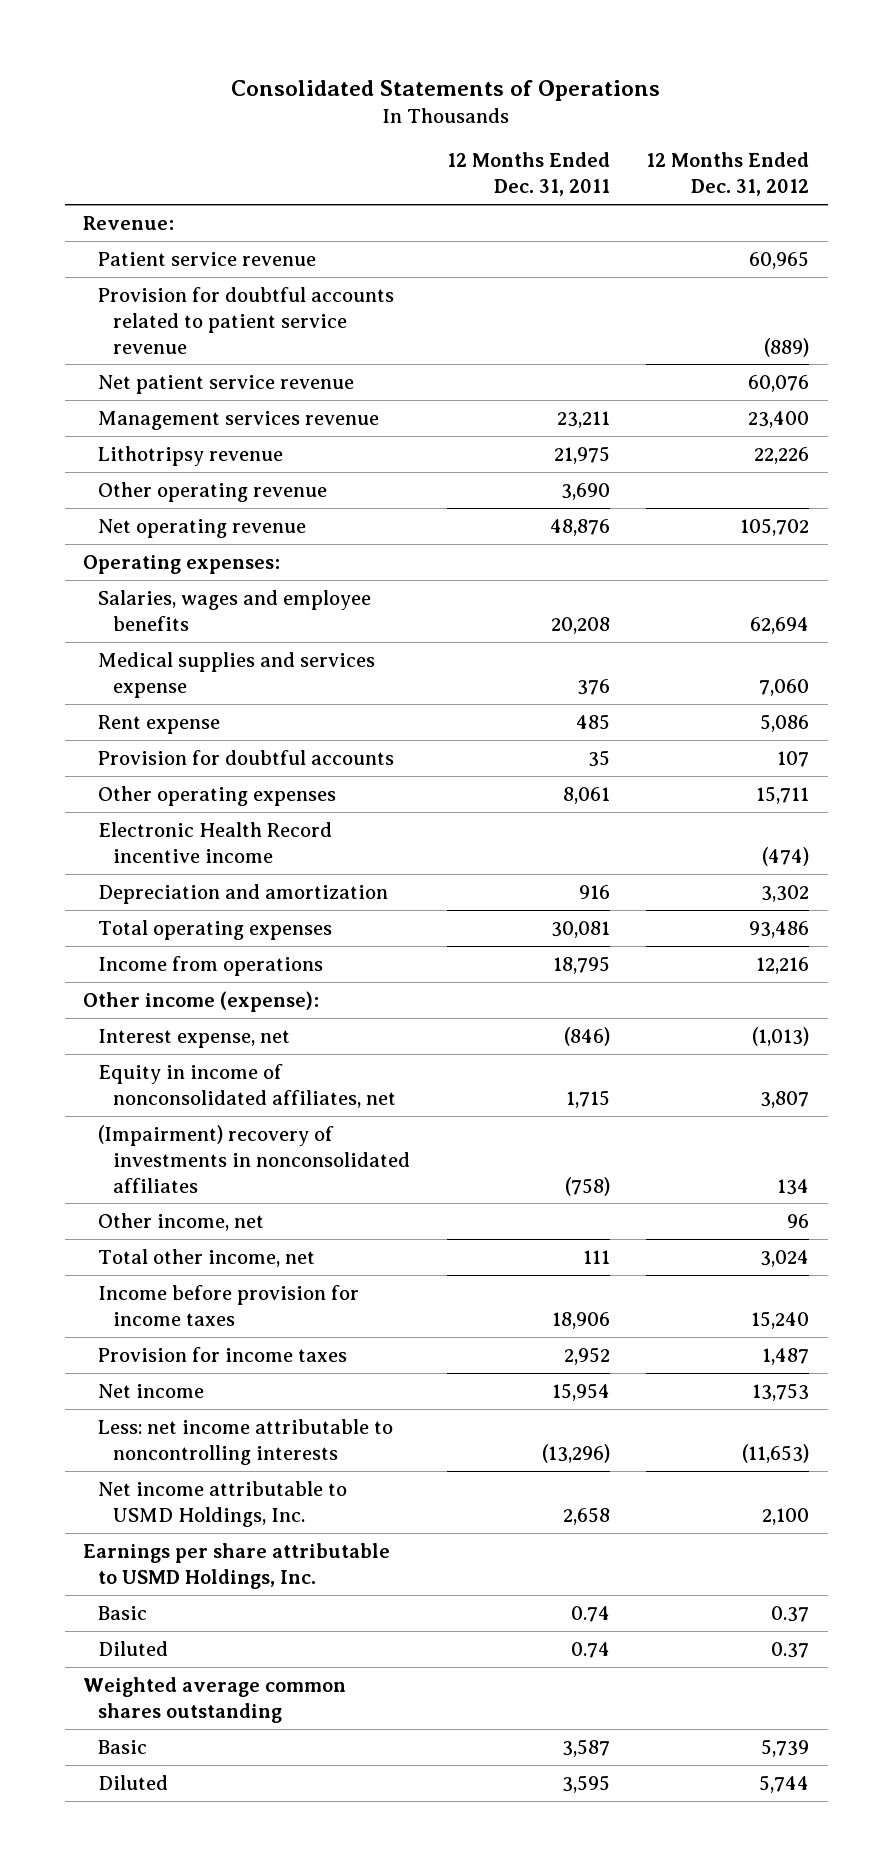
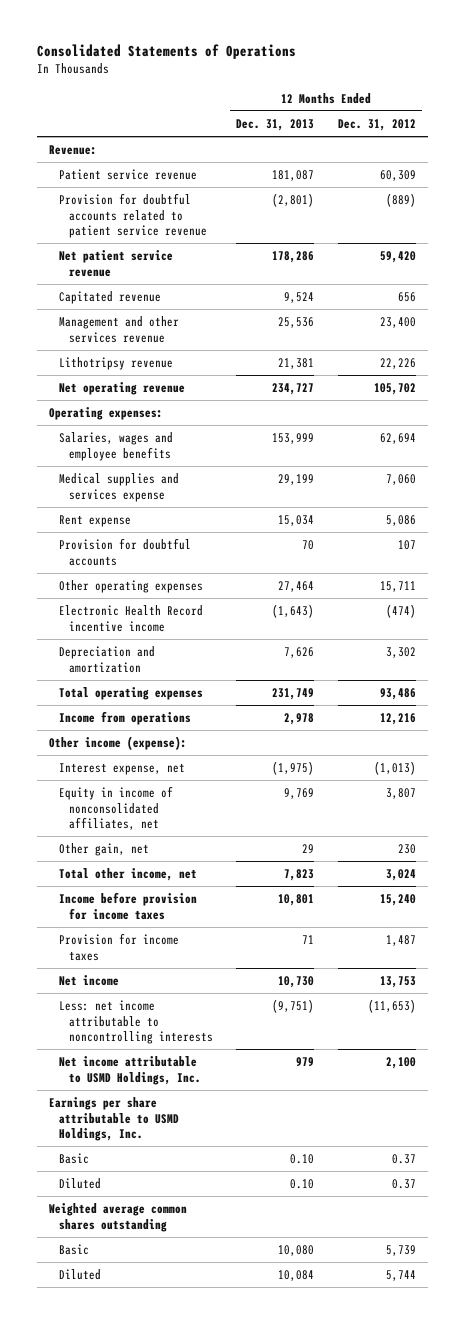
- | 12 Months Ended Dec. 31, 2011 | 12 Months Ended Dec. 31, 2012
+ | 12 Months Ended Dec. 31, 2013 | 12 Months Ended Dec. 31, 2012
- Patient service revenue | | 60,965
+ Patient service revenue | 181,087 | 60,309
- Net patient service revenue | | 60,076
- Management services revenue | 23,211 | 23,400
+ Net patient service revenue | 178,286 | 59,420
+ Capitated revenue | 9,524 | 656
+ Management and other services revenue | 25,536 | 23,400
- Other operating revenue | 3,690 |
- (Impairment) recovery of investments in nonconsolidated affiliates | (758) | 134
- Other income, net | | 96
+ Other gain, net | 29 | 230

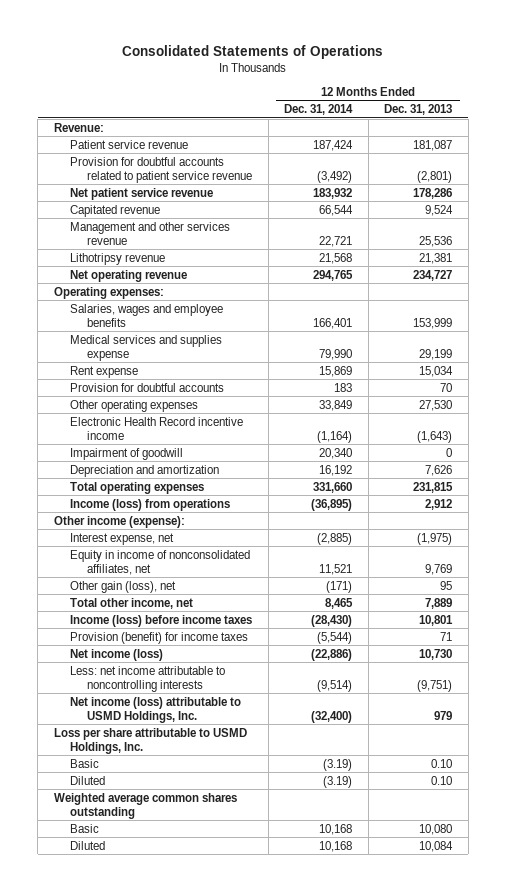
- | 12 Months Ended Dec. 31, 2013 | 12 Months Ended Dec. 31, 2012
+ | 12 Months Ended Dec. 31, 2014 | 12 Months Ended Dec. 31, 2013
- Medical supplies and services expense | 29,199 | 7,060
+ Medical services and supplies expense | 79,990 | 29,199
- Other operating expenses | 27,464 | 15,711
+ Other operating expenses | 33,849 | 27,530
+ Impairment of goodwill | 20,340 | 0
- Total operating expenses | 231,749 | 93,486
- Income from operations | 2,978 | 12,216
+ Total operating expenses | 331,660 | 231,815
+ Income (loss) from operations | (36,895) | 2,912
- Other gain, net | 29 | 230
- Total other income, net | 7,823 | 3,024
- Income before provision for income taxes | 10,801 | 15,240
- Provision for income taxes | 71 | 1,487
- Net income | 10,730 | 13,753
+ Other gain (loss), net | (171) | 95
+ Total other income, net | 8,465 | 7,889
+ Income (loss) before income taxes | (28,430) | 10,801
+ Provision (benefit) for income taxes | (5,544) | 71
+ Net income (loss) | (22,886) | 10,730
- Net income attributable to USMD Holdings, Inc. | 979 | 2,100
- Earnings per share attributable to USMD Holdings, Inc.
+ Net income (loss) attributable to USMD Holdings, Inc. | (32,400) | 979
+ Loss per share attributable to USMD Holdings, Inc.

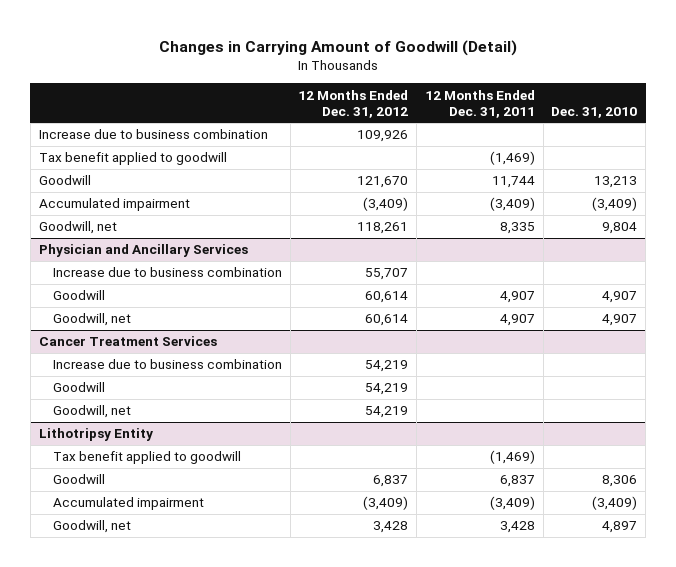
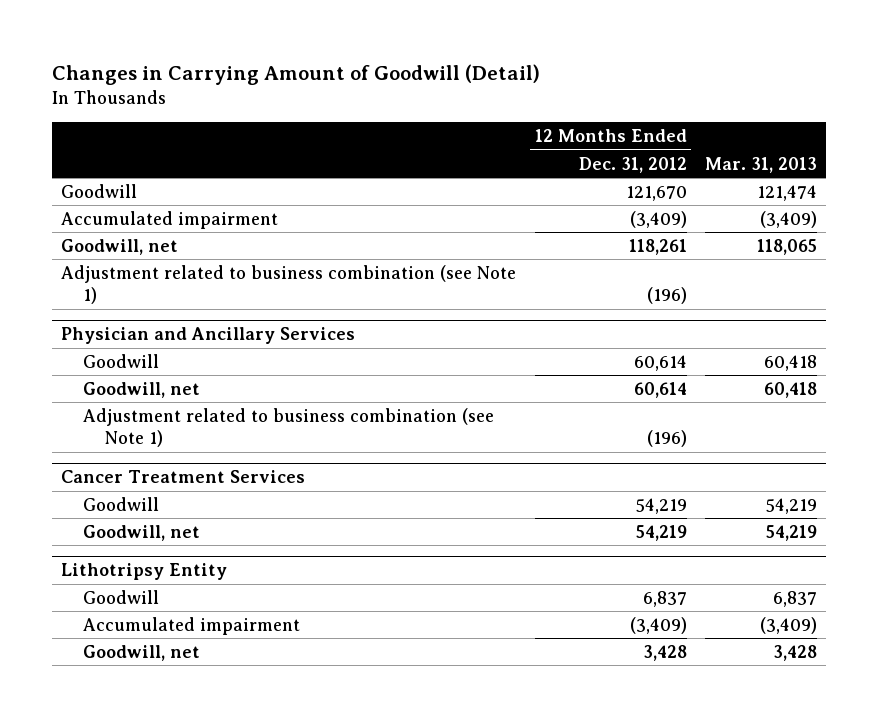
- | 12 Months Ended Dec. 31, 2012 | 12 Months Ended Dec. 31, 2011 | Dec. 31, 2010
+ | 12 Months Ended Dec. 31, 2012 | Mar. 31, 2013
- Increase due to business combination | 109,926 | |
- Tax benefit applied to goodwill | | (1,469) |
+ Adjustment related to business combination (see Note 1) | (196) |
@ Physician and Ancillary Services
- Increase due to business combination | 55,707 | |
+ Adjustment related to business combination (see Note 1) | (196) |
@ Cancer Treatment Services
- Increase due to business combination | 54,219 | |
@ Lithotripsy Entity
- Tax benefit applied to goodwill | | (1,469) |

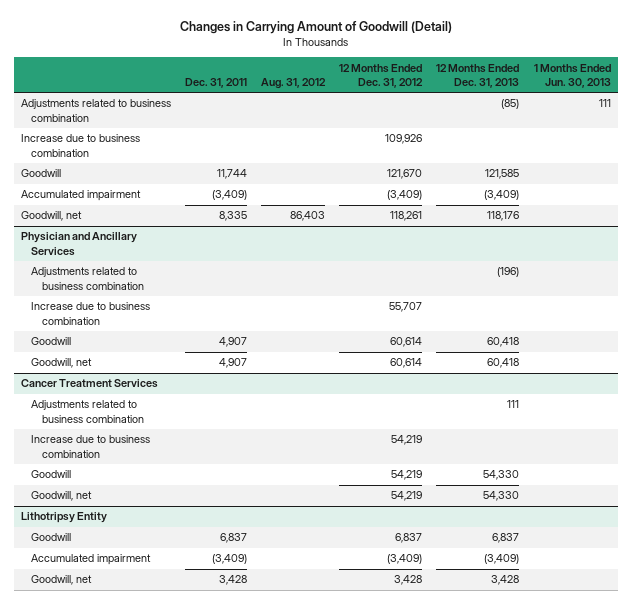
- | 12 Months Ended Dec. 31, 2012 | Mar. 31, 2013
+ | Dec. 31, 2011 | Aug. 31, 2012 | 12 Months Ended Dec. 31, 2012 | 12 Months Ended Dec. 31, 2013 | 1 Months Ended Jun. 30, 2013
+ Adjustments related to business combination | | | | (85) | 111
+ Increase due to business combination | | | 109,926 | |
- Adjustment related to business combination (see Note 1) | (196) |
@ Physician and Ancillary Services
+ Adjustments related to business combination | | | | (196) |
+ Increase due to business combination | | | 55,707 | |
- Adjustment related to business combination (see Note 1) | (196) |
@ Cancer Treatment Services
+ Adjustments related to business combination | | | | 111 |
+ Increase due to business combination | | | 54,219 | |

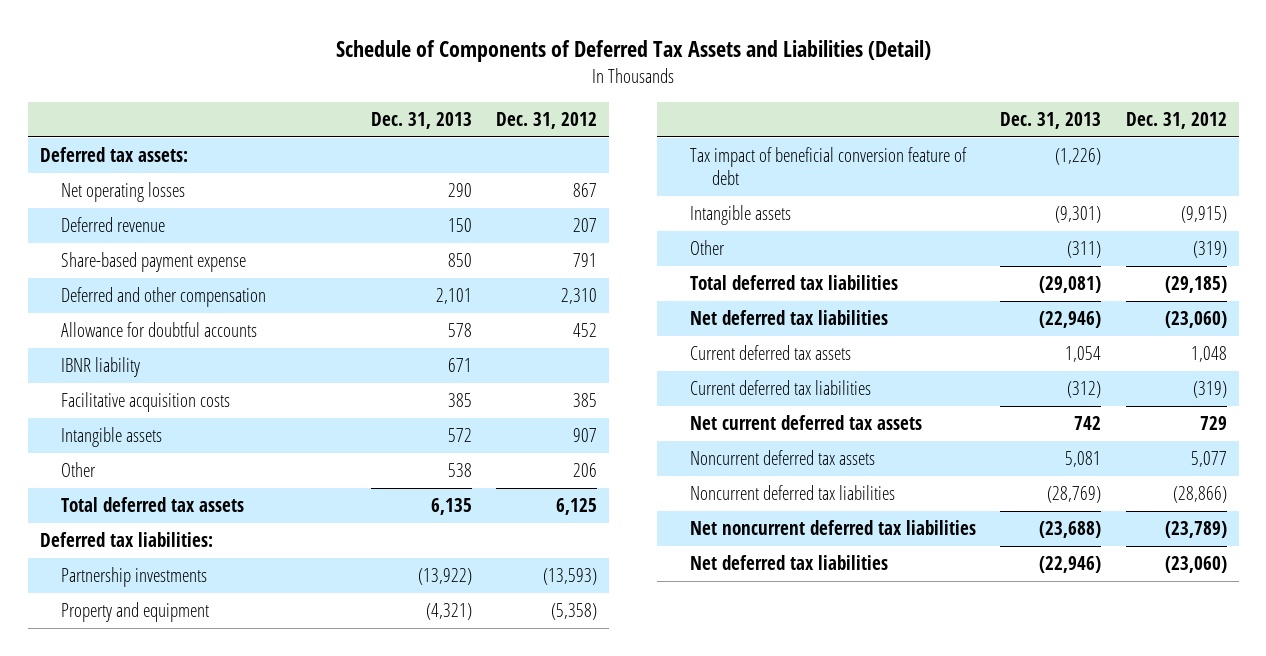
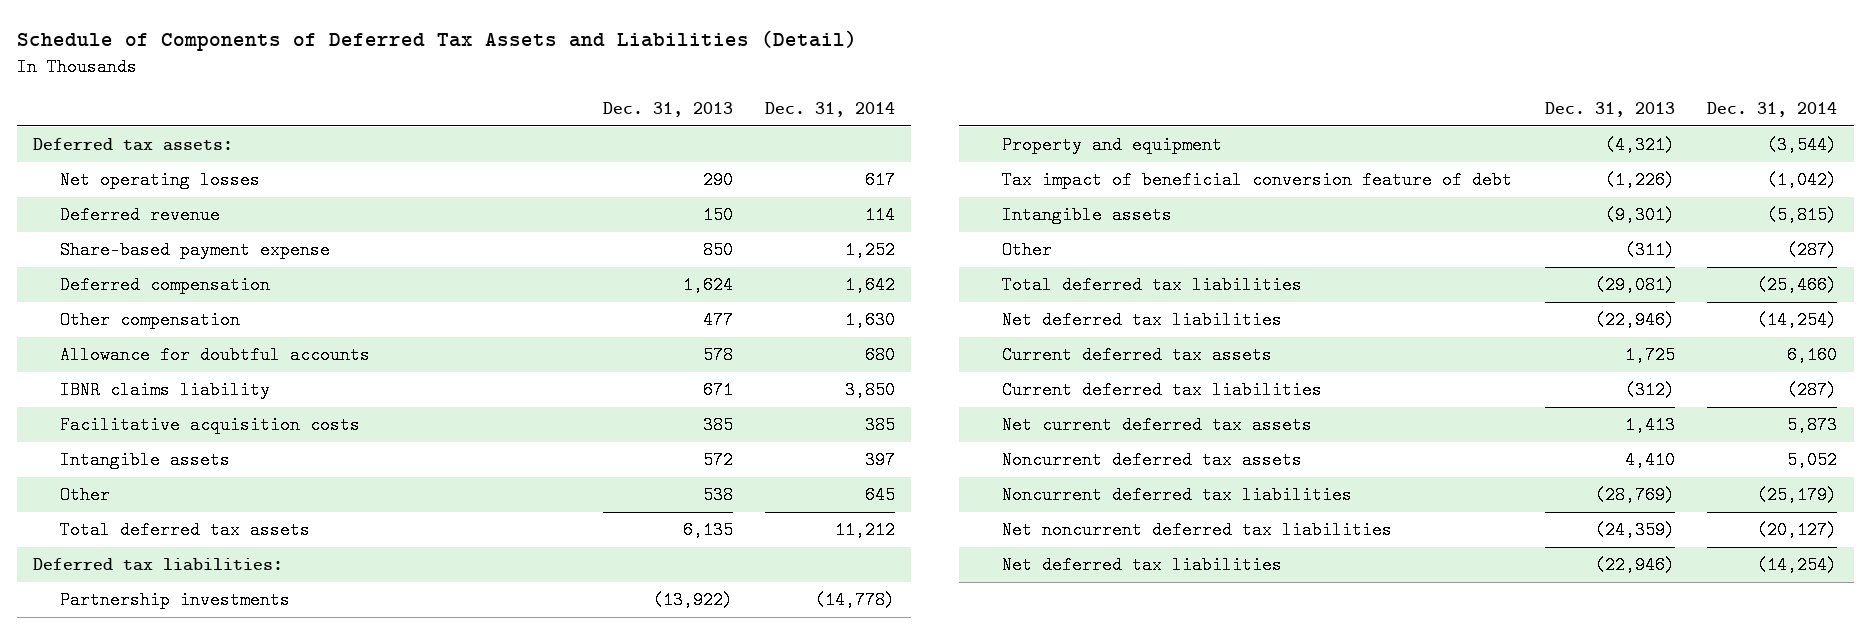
- | Dec. 31, 2013 | Dec. 31, 2012
+ | Dec. 31, 2013 | Dec. 31, 2014
- Deferred and other compensation | 2,101 | 2,310
+ Deferred compensation | 1,624 | 1,642
+ Other compensation | 477 | 1,630
- IBNR liability | 671 |
+ IBNR claims liability | 671 | 3,850
- Current deferred tax assets | 1,054 | 1,048
+ Current deferred tax assets | 1,725 | 6,160
- Net current deferred tax assets | 742 | 729
- Noncurrent deferred tax assets | 5,081 | 5,077
+ Net current deferred tax assets | 1,413 | 5,873
+ Noncurrent deferred tax assets | 4,410 | 5,052
- Net noncurrent deferred tax liabilities | (23,688) | (23,789)
+ Net noncurrent deferred tax liabilities | (24,359) | (20,127)

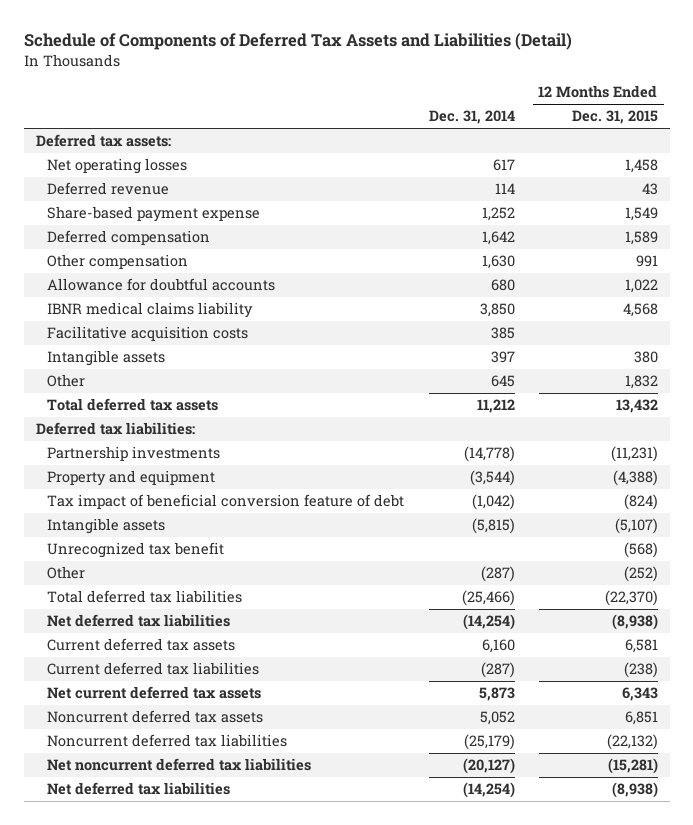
- | Dec. 31, 2013 | Dec. 31, 2014
+ | Dec. 31, 2014 | 12 Months Ended Dec. 31, 2015
- IBNR claims liability | 671 | 3,850
+ IBNR medical claims liability | 3,850 | 4,568
+ Unrecognized tax benefit | | (568)

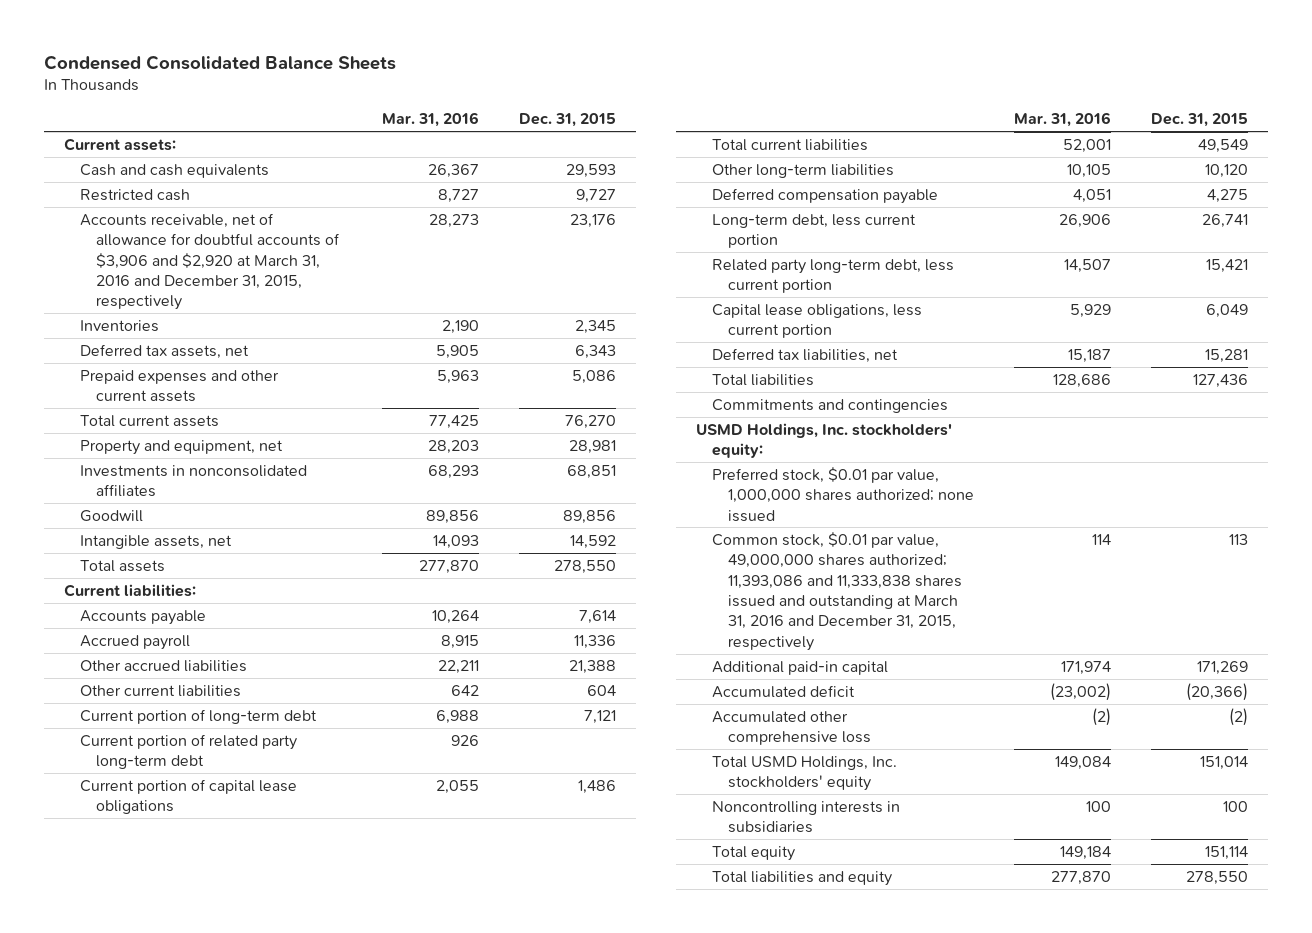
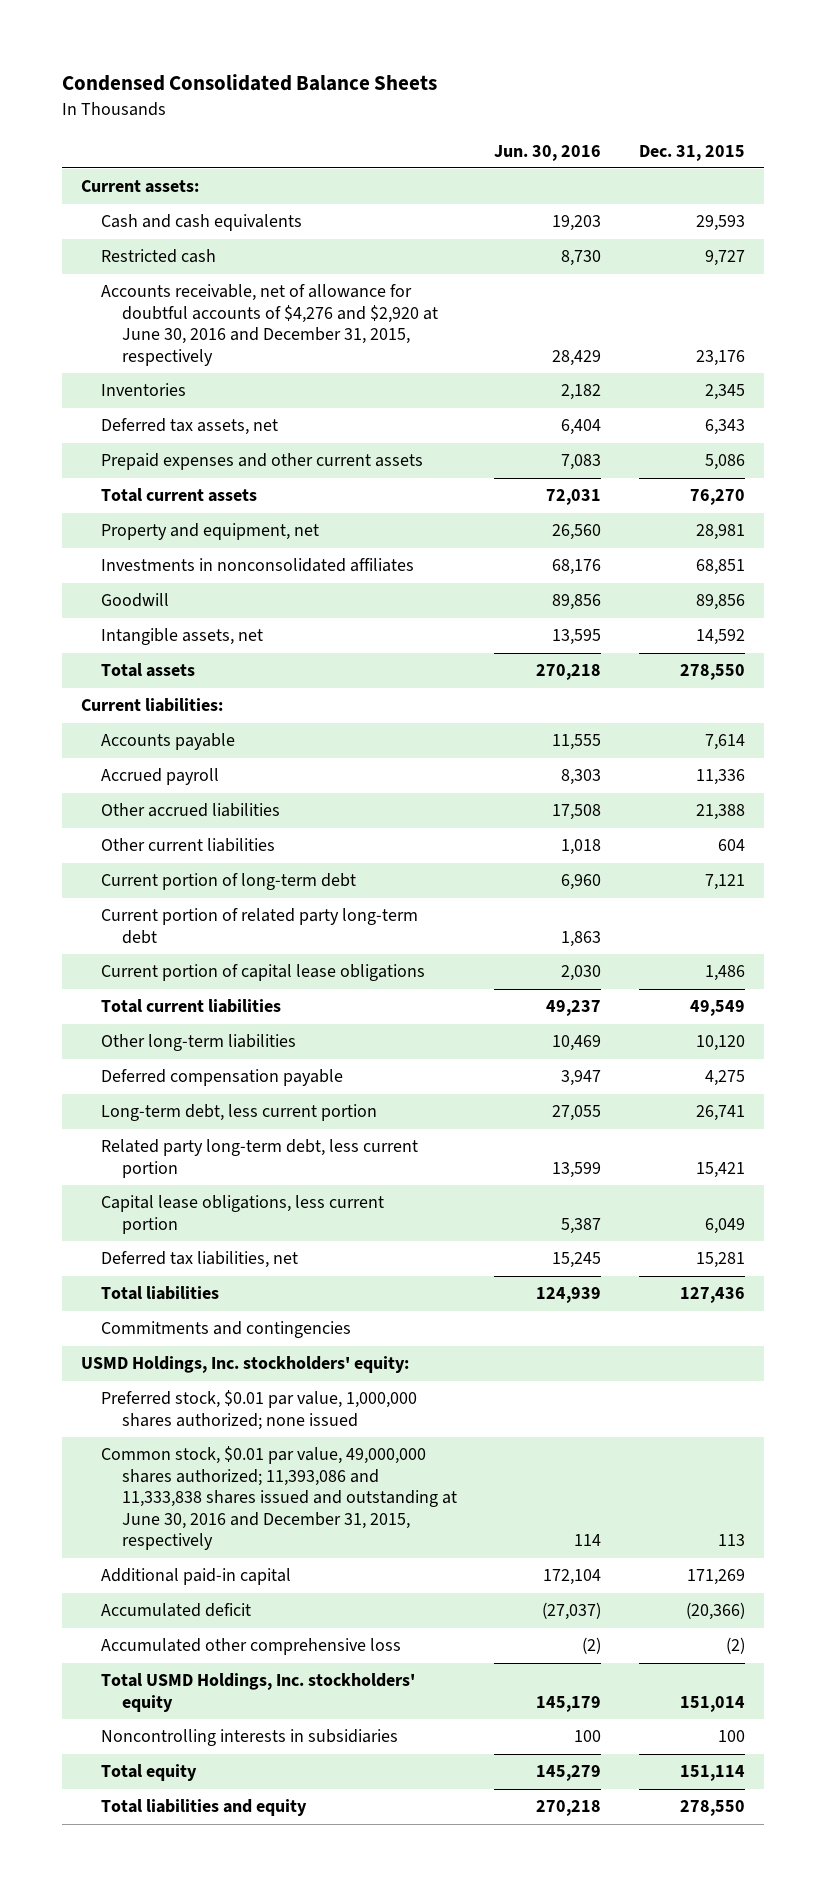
- | Mar. 31, 2016 | Dec. 31, 2015
+ | Jun. 30, 2016 | Dec. 31, 2015
- Accounts receivable, net of allowance for doubtful accounts of $3,906 and $2,920 at March 31, 2016 and December 31, 2015, respectively | 28,273 | 23,176
+ Accounts receivable, net of allowance for doubtful accounts of $4,276 and $2,920 at June 30, 2016 and December 31, 2015, respectively | 28,429 | 23,176
- Common stock, $0.01 par value, 49,000,000 shares authorized; 11,393,086 and 11,333,838 shares issued and outstanding at March 31, 2016 and December 31, 2015, respectively | 114 | 113
+ Common stock, $0.01 par value, 49,000,000 shares authorized; 11,393,086 and 11,333,838 shares issued and outstanding at June 30, 2016 and December 31, 2015, respectively | 114 | 113

